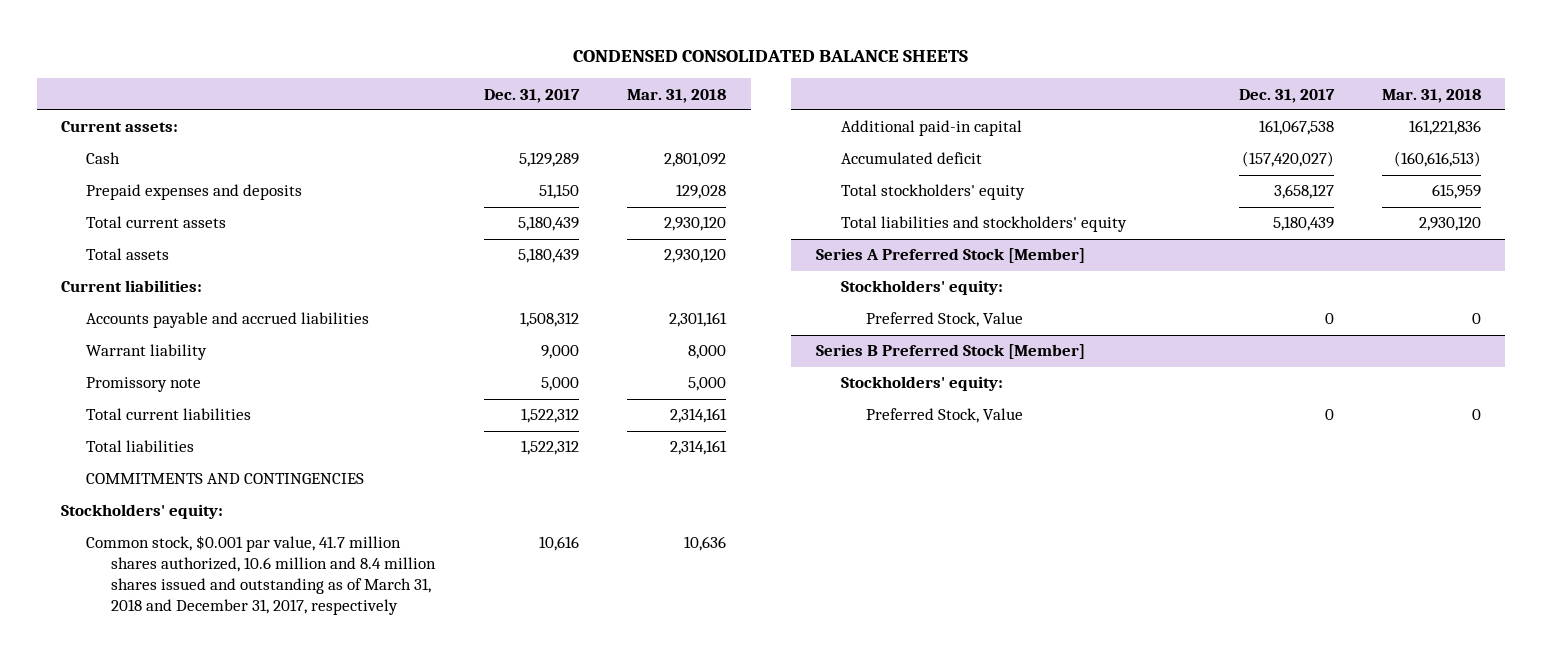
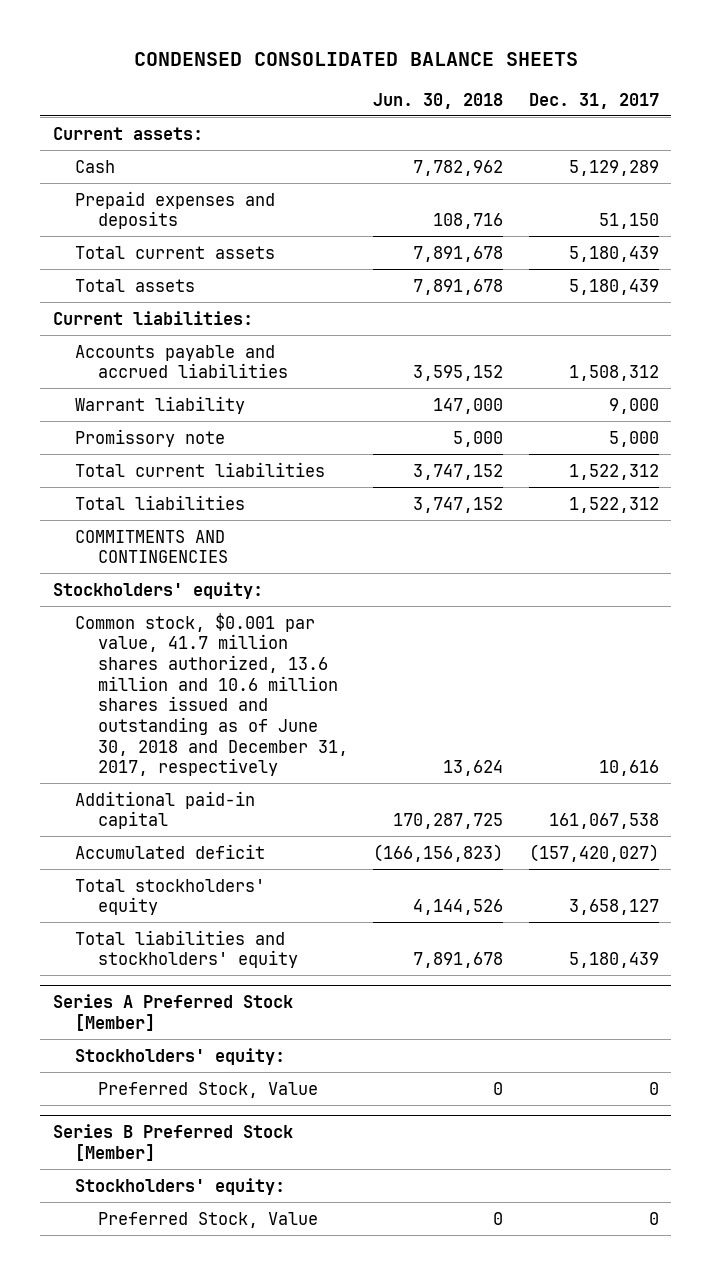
- | Dec. 31, 2017 | Mar. 31, 2018
+ | Jun. 30, 2018 | Dec. 31, 2017
- Common stock, $0.001 par value, 41.7 million shares authorized, 10.6 million and 8.4 million shares issued and outstanding as of March 31, 2018 and December 31, 2017, respectively | 10,616 | 10,636
+ Common stock, $0.001 par value, 41.7 million shares authorized, 13.6 million and 10.6 million shares issued and outstanding as of June 30, 2018 and December 31, 2017, respectively | 13,624 | 10,616

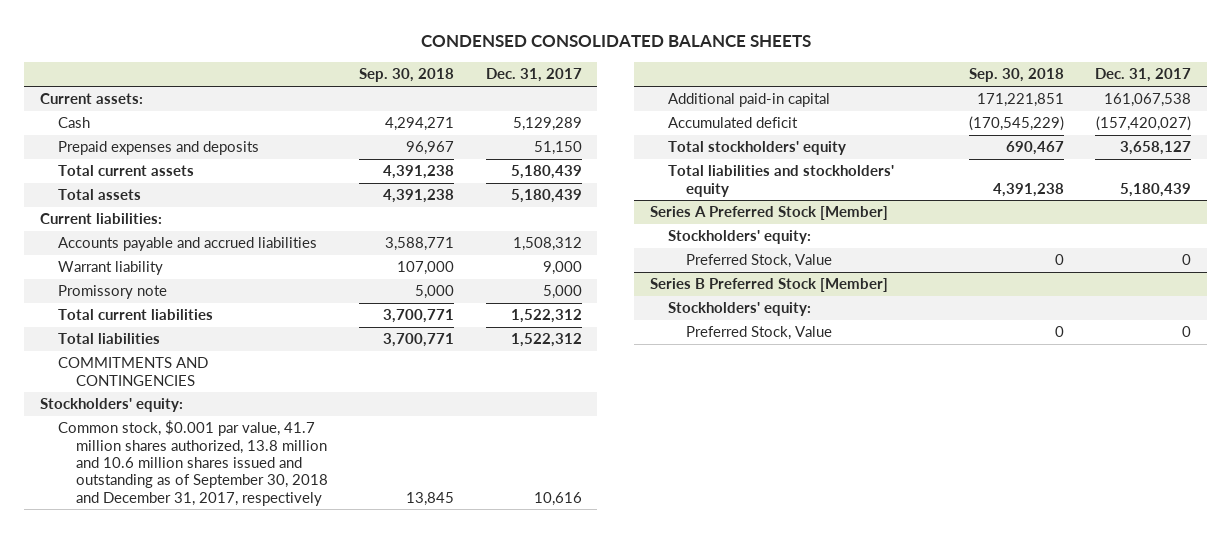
- | Jun. 30, 2018 | Dec. 31, 2017
+ | Sep. 30, 2018 | Dec. 31, 2017
- Common stock, $0.001 par value, 41.7 million shares authorized, 13.6 million and 10.6 million shares issued and outstanding as of June 30, 2018 and December 31, 2017, respectively | 13,624 | 10,616
+ Common stock, $0.001 par value, 41.7 million shares authorized, 13.8 million and 10.6 million shares issued and outstanding as of September 30, 2018 and December 31, 2017, respectively | 13,845 | 10,616

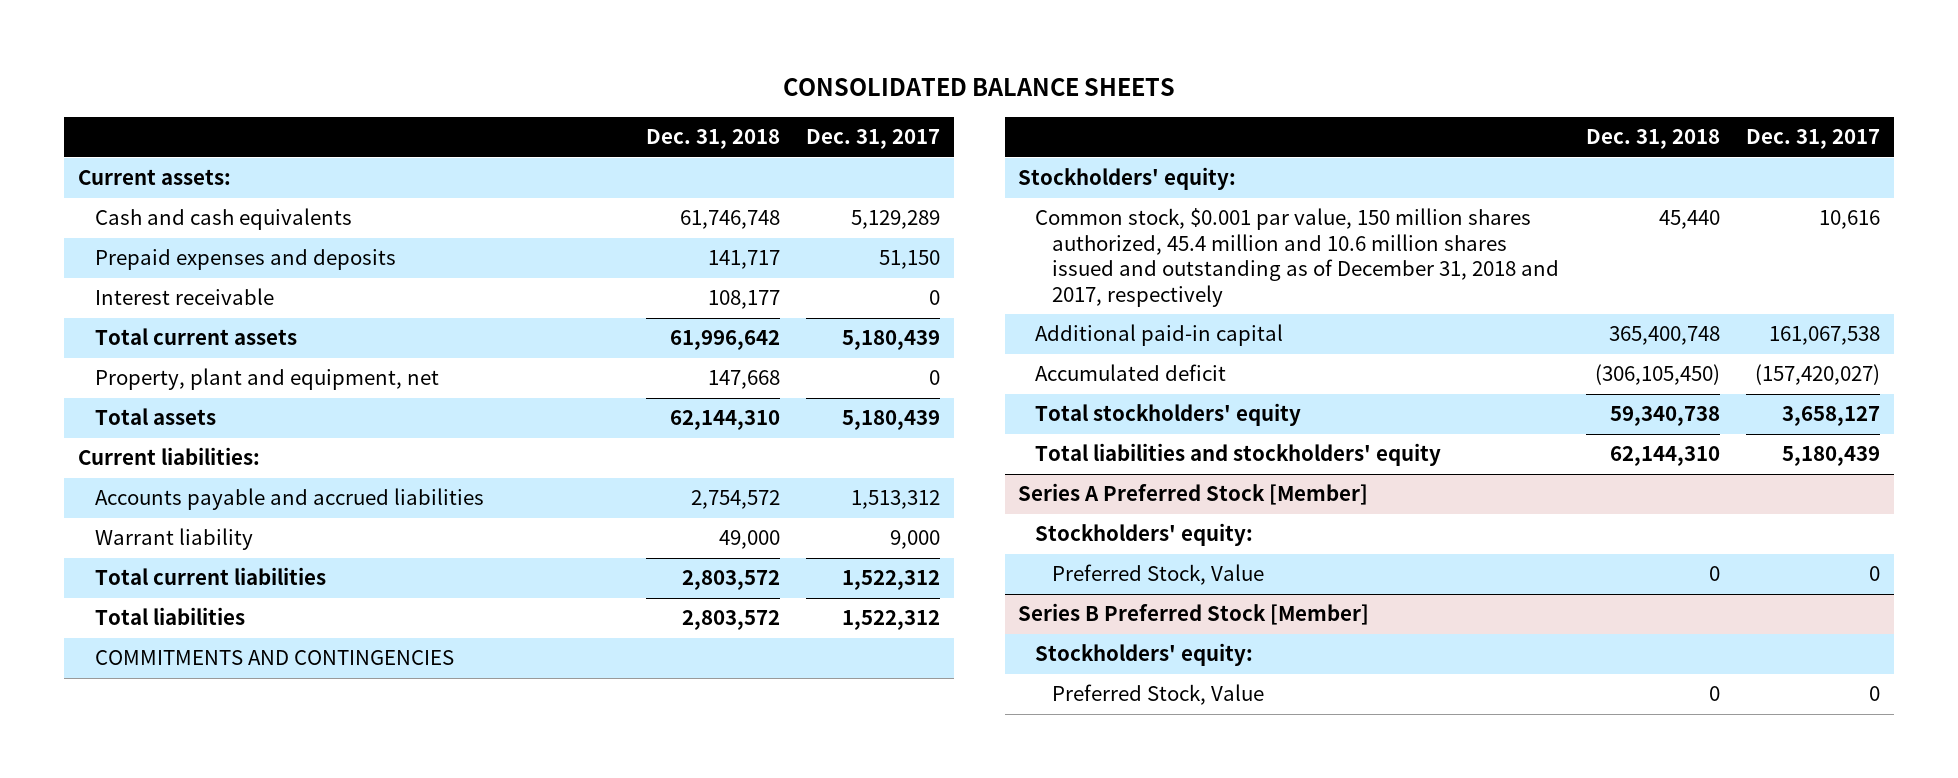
- CONDENSED CONSOLIDATED BALANCE SHEETS
+ CONSOLIDATED BALANCE SHEETS
- | Sep. 30, 2018 | Dec. 31, 2017
+ | Dec. 31, 2018 | Dec. 31, 2017
- Cash | 4,294,271 | 5,129,289
+ Cash and cash equivalents | 61,746,748 | 5,129,289
+ Interest receivable | 108,177 | 0
+ Property, plant and equipment, net | 147,668 | 0
- Accounts payable and accrued liabilities | 3,588,771 | 1,508,312
+ Accounts payable and accrued liabilities | 2,754,572 | 1,513,312
- Promissory note | 5,000 | 5,000
- Common stock, $0.001 par value, 41.7 million shares authorized, 13.8 million and 10.6 million shares issued and outstanding as of September 30, 2018 and December 31, 2017, respectively | 13,845 | 10,616
+ Common stock, $0.001 par value, 150 million shares authorized, 45.4 million and 10.6 million shares issued and outstanding as of December 31, 2018 and 2017, respectively | 45,440 | 10,616

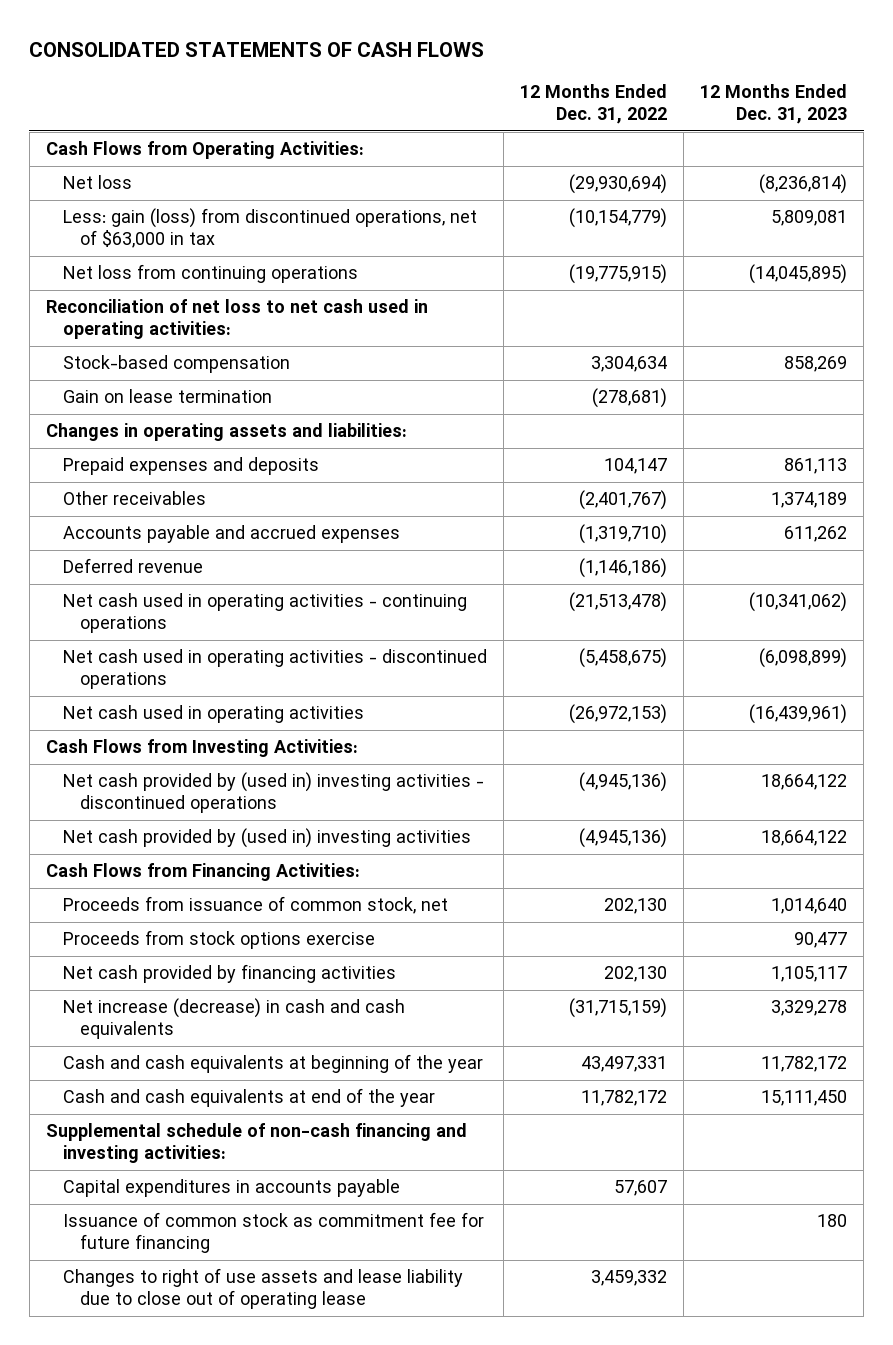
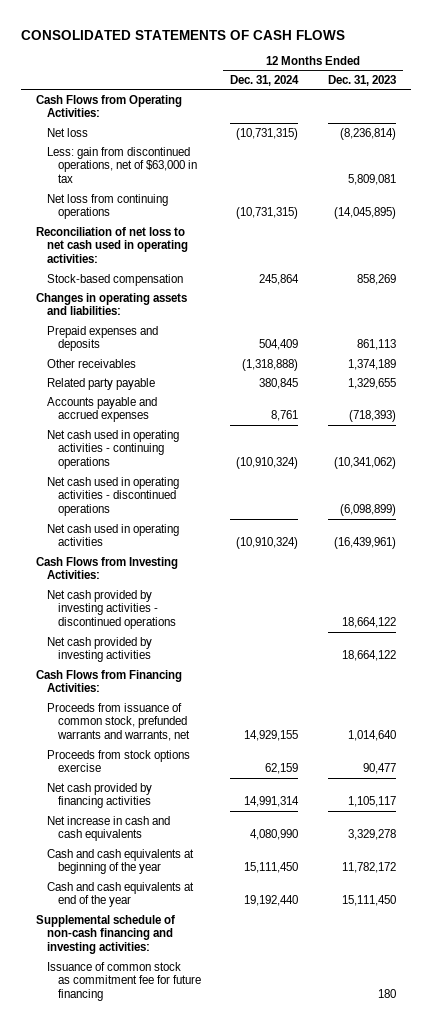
- | 12 Months Ended Dec. 31, 2022 | 12 Months Ended Dec. 31, 2023
+ | 12 Months Ended Dec. 31, 2024 | 12 Months Ended Dec. 31, 2023
- Less: gain (loss) from discontinued operations, net of $63,000 in tax | (10,154,779) | 5,809,081
+ Less: gain from discontinued operations, net of $63,000 in tax | | 5,809,081
- Gain on lease termination | (278,681) |
- Accounts payable and accrued expenses | (1,319,710) | 611,262
- Deferred revenue | (1,146,186) |
+ Related party payable | 380,845 | 1,329,655
+ Accounts payable and accrued expenses | 8,761 | (718,393)
- Net cash provided by (used in) investing activities - discontinued operations | (4,945,136) | 18,664,122
- Net cash provided by (used in) investing activities | (4,945,136) | 18,664,122
+ Net cash provided by investing activities - discontinued operations | | 18,664,122
+ Net cash provided by investing activities | | 18,664,122
- Proceeds from issuance of common stock, net | 202,130 | 1,014,640
+ Proceeds from issuance of common stock, prefunded warrants and warrants, net | 14,929,155 | 1,014,640
- Net increase (decrease) in cash and cash equivalents | (31,715,159) | 3,329,278
+ Net increase in cash and cash equivalents | 4,080,990 | 3,329,278
- Capital expenditures in accounts payable | 57,607 |
- Changes to right of use assets and lease liability due to close out of operating lease | 3,459,332 |

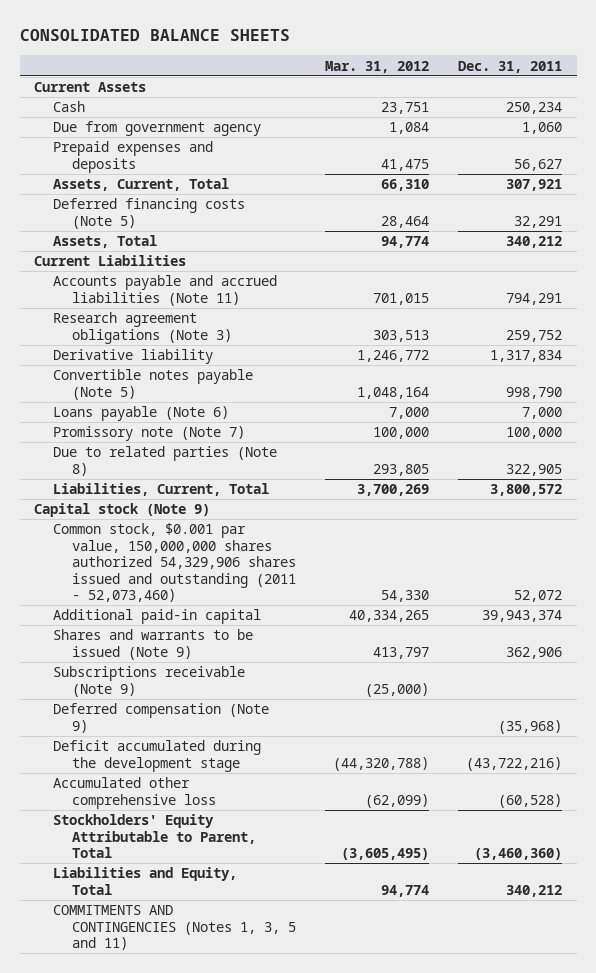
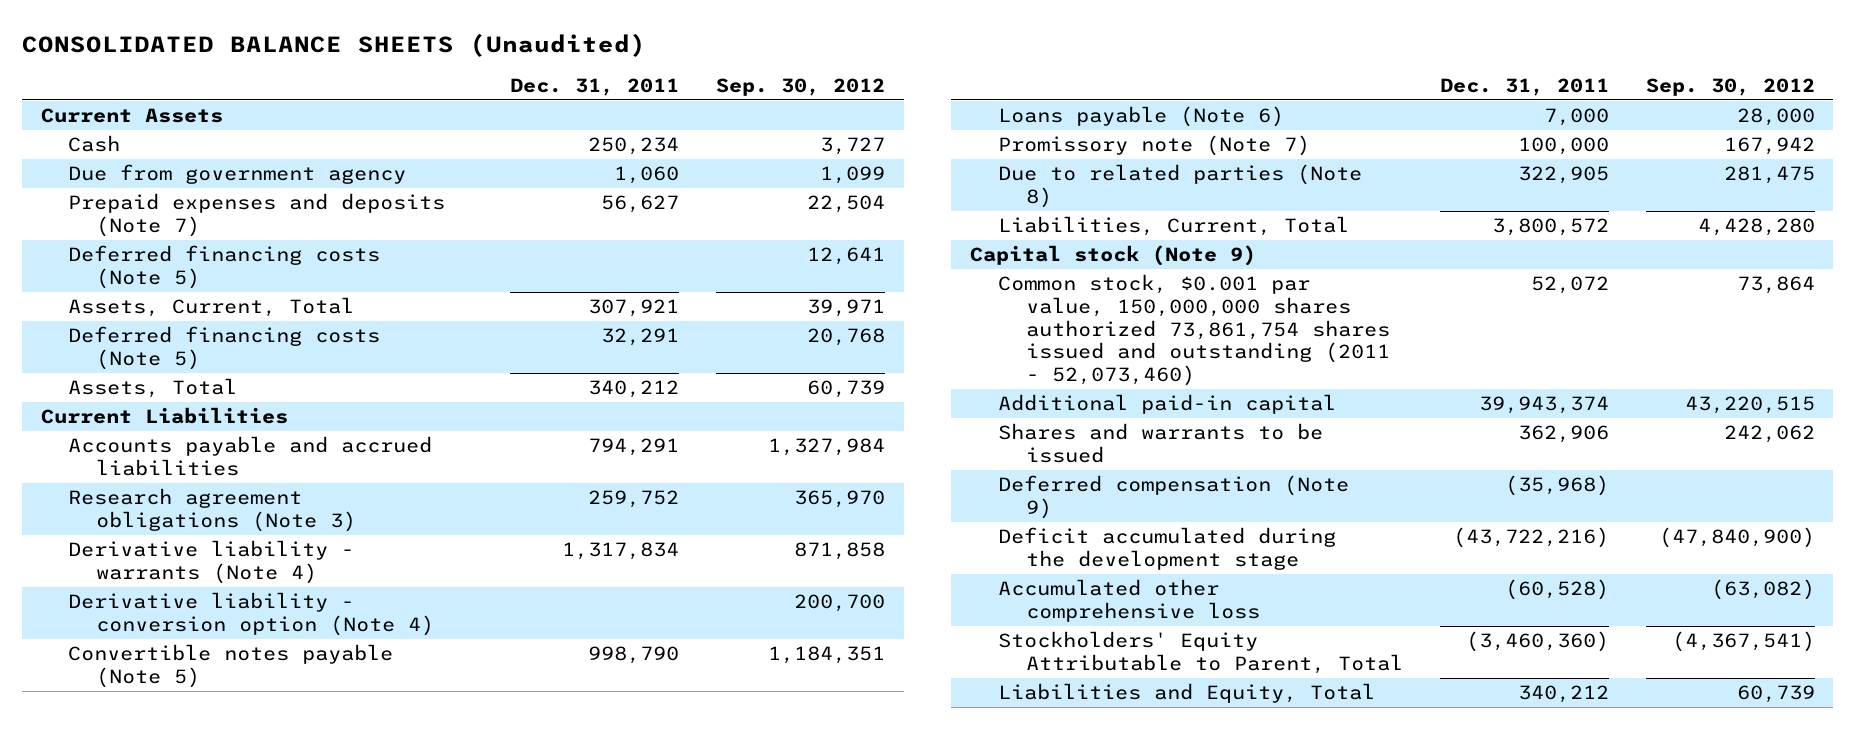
- CONSOLIDATED BALANCE SHEETS
+ CONSOLIDATED BALANCE SHEETS (Unaudited)
- | Mar. 31, 2012 | Dec. 31, 2011
+ | Dec. 31, 2011 | Sep. 30, 2012
- Prepaid expenses and deposits | 41,475 | 56,627
+ Prepaid expenses and deposits (Note 7) | 56,627 | 22,504
+ Deferred financing costs (Note 5) | | 12,641
- Accounts payable and accrued liabilities (Note 11) | 701,015 | 794,291
+ Accounts payable and accrued liabilities | 794,291 | 1,327,984
- Derivative liability | 1,246,772 | 1,317,834
+ Derivative liability - warrants (Note 4) | 1,317,834 | 871,858
+ Derivative liability - conversion option (Note 4) | | 200,700
- Common stock, $0.001 par value, 150,000,000 shares authorized 54,329,906 shares issued and outstanding (2011 - 52,073,460) | 54,330 | 52,072
+ Common stock, $0.001 par value, 150,000,000 shares authorized 73,861,754 shares issued and outstanding (2011 - 52,073,460) | 52,072 | 73,864
- Shares and warrants to be issued (Note 9) | 413,797 | 362,906
- Subscriptions receivable (Note 9) | (25,000) |
+ Shares and warrants to be issued | 362,906 | 242,062
- COMMITMENTS AND CONTINGENCIES (Notes 1, 3, 5 and 11)

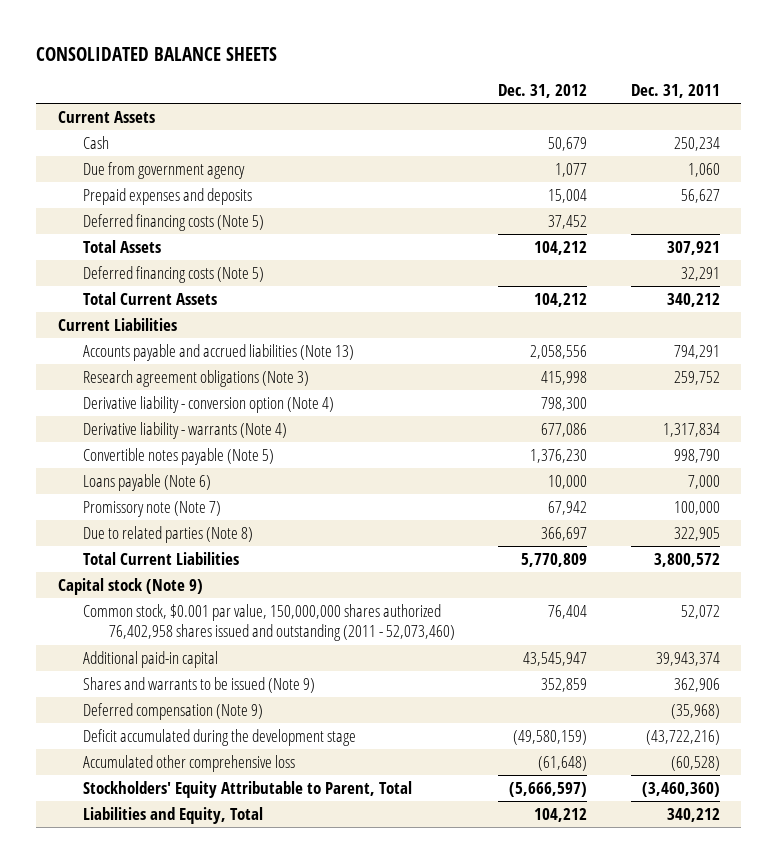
- CONSOLIDATED BALANCE SHEETS (Unaudited)
+ CONSOLIDATED BALANCE SHEETS
- | Dec. 31, 2011 | Sep. 30, 2012
+ | Dec. 31, 2012 | Dec. 31, 2011
- Prepaid expenses and deposits (Note 7) | 56,627 | 22,504
+ Prepaid expenses and deposits | 15,004 | 56,627
- Assets, Current, Total | 307,921 | 39,971
+ Total Assets | 104,212 | 307,921
- Assets, Total | 340,212 | 60,739
+ Total Current Assets | 104,212 | 340,212
- Accounts payable and accrued liabilities | 794,291 | 1,327,984
+ Accounts payable and accrued liabilities (Note 13) | 2,058,556 | 794,291
moved down: Derivative liability - warrants (Note 4) | 677,086 | 1,317,834
- Liabilities, Current, Total | 3,800,572 | 4,428,280
+ Total Current Liabilities | 5,770,809 | 3,800,572
- Common stock, $0.001 par value, 150,000,000 shares authorized 73,861,754 shares issued and outstanding (2011 - 52,073,460) | 52,072 | 73,864
+ Common stock, $0.001 par value, 150,000,000 shares authorized 76,402,958 shares issued and outstanding (2011 - 52,073,460) | 76,404 | 52,072
- Shares and warrants to be issued | 362,906 | 242,062
+ Shares and warrants to be issued (Note 9) | 352,859 | 362,906

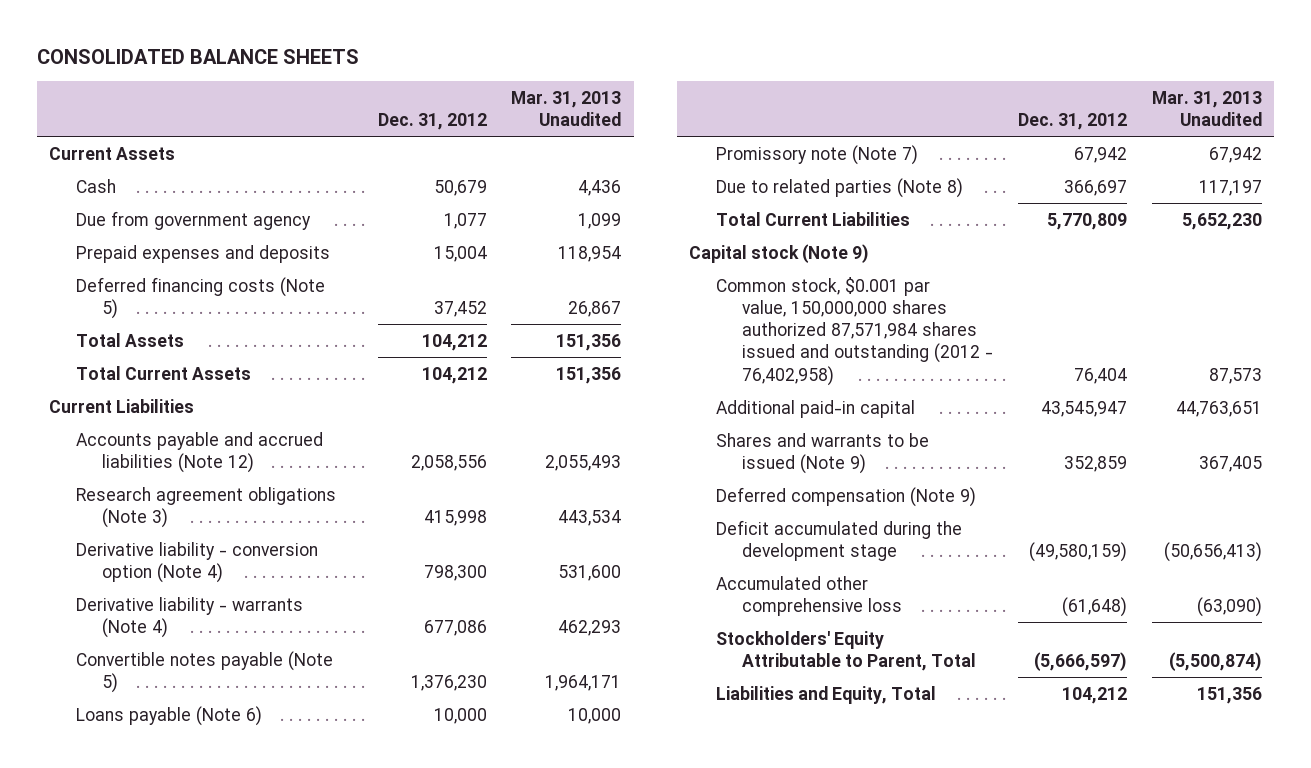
- | Dec. 31, 2012 | Dec. 31, 2011
+ | Dec. 31, 2012 | Mar. 31, 2013 Unaudited
- Deferred financing costs (Note 5) | | 32,291
- Accounts payable and accrued liabilities (Note 13) | 2,058,556 | 794,291
+ Accounts payable and accrued liabilities (Note 12) | 2,058,556 | 2,055,493
- Common stock, $0.001 par value, 150,000,000 shares authorized 76,402,958 shares issued and outstanding (2011 - 52,073,460) | 76,404 | 52,072
+ Common stock, $0.001 par value, 150,000,000 shares authorized 87,571,984 shares issued and outstanding (2012 - 76,402,958) | 76,404 | 87,573

